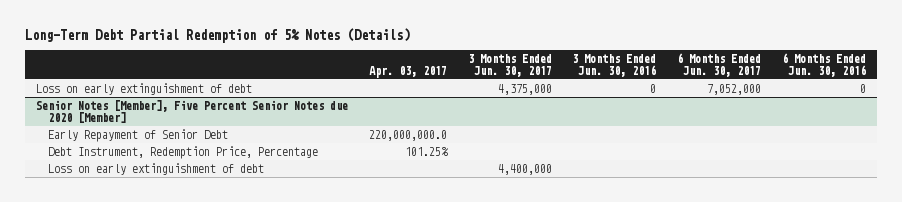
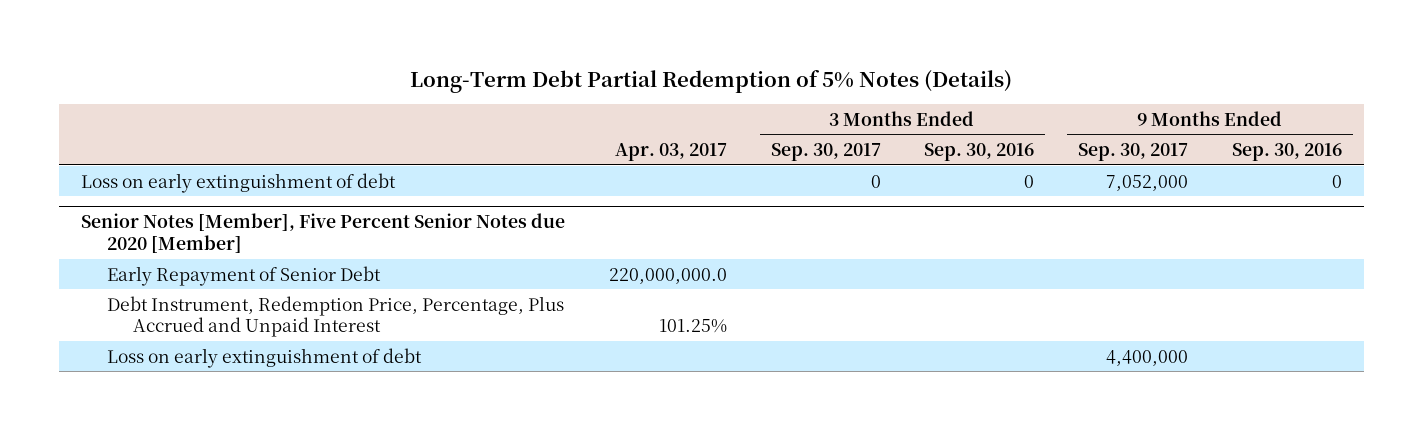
- | Apr. 03, 2017 | 3 Months Ended Jun. 30, 2017 | 3 Months Ended Jun. 30, 2016 | 6 Months Ended Jun. 30, 2017 | 6 Months Ended Jun. 30, 2016
+ | Apr. 03, 2017 | 3 Months Ended Sep. 30, 2017 | 3 Months Ended Sep. 30, 2016 | 9 Months Ended Sep. 30, 2017 | 9 Months Ended Sep. 30, 2016
@ Senior Notes [Member], Five Percent Senior Notes due 2020 [Member]
- Debt Instrument, Redemption Price, Percentage | 101.25% | | | |
+ Debt Instrument, Redemption Price, Percentage, Plus Accrued and Unpaid Interest | 101.25% | | | |

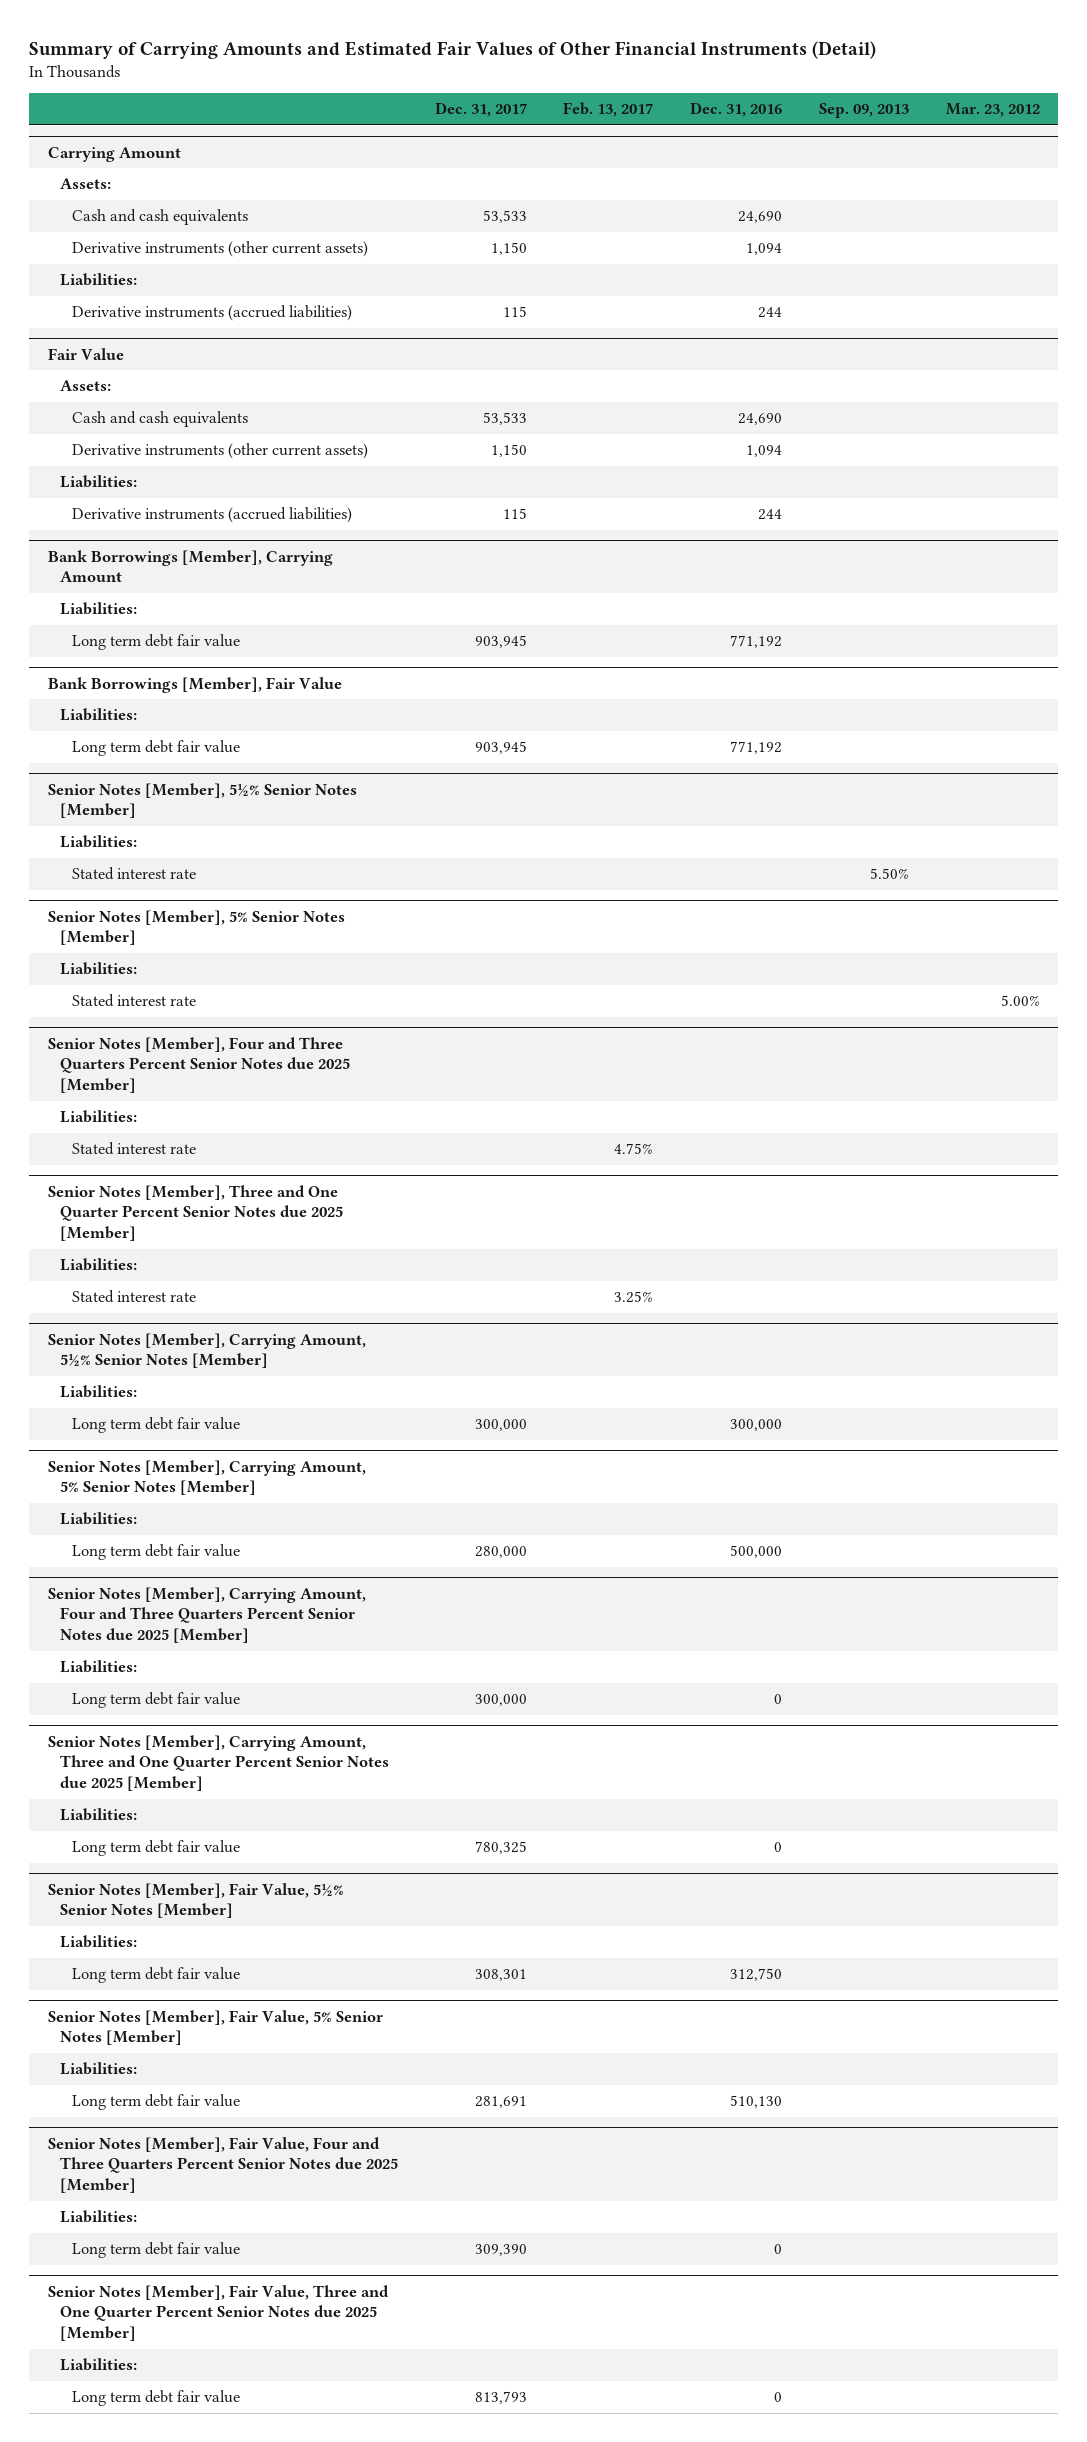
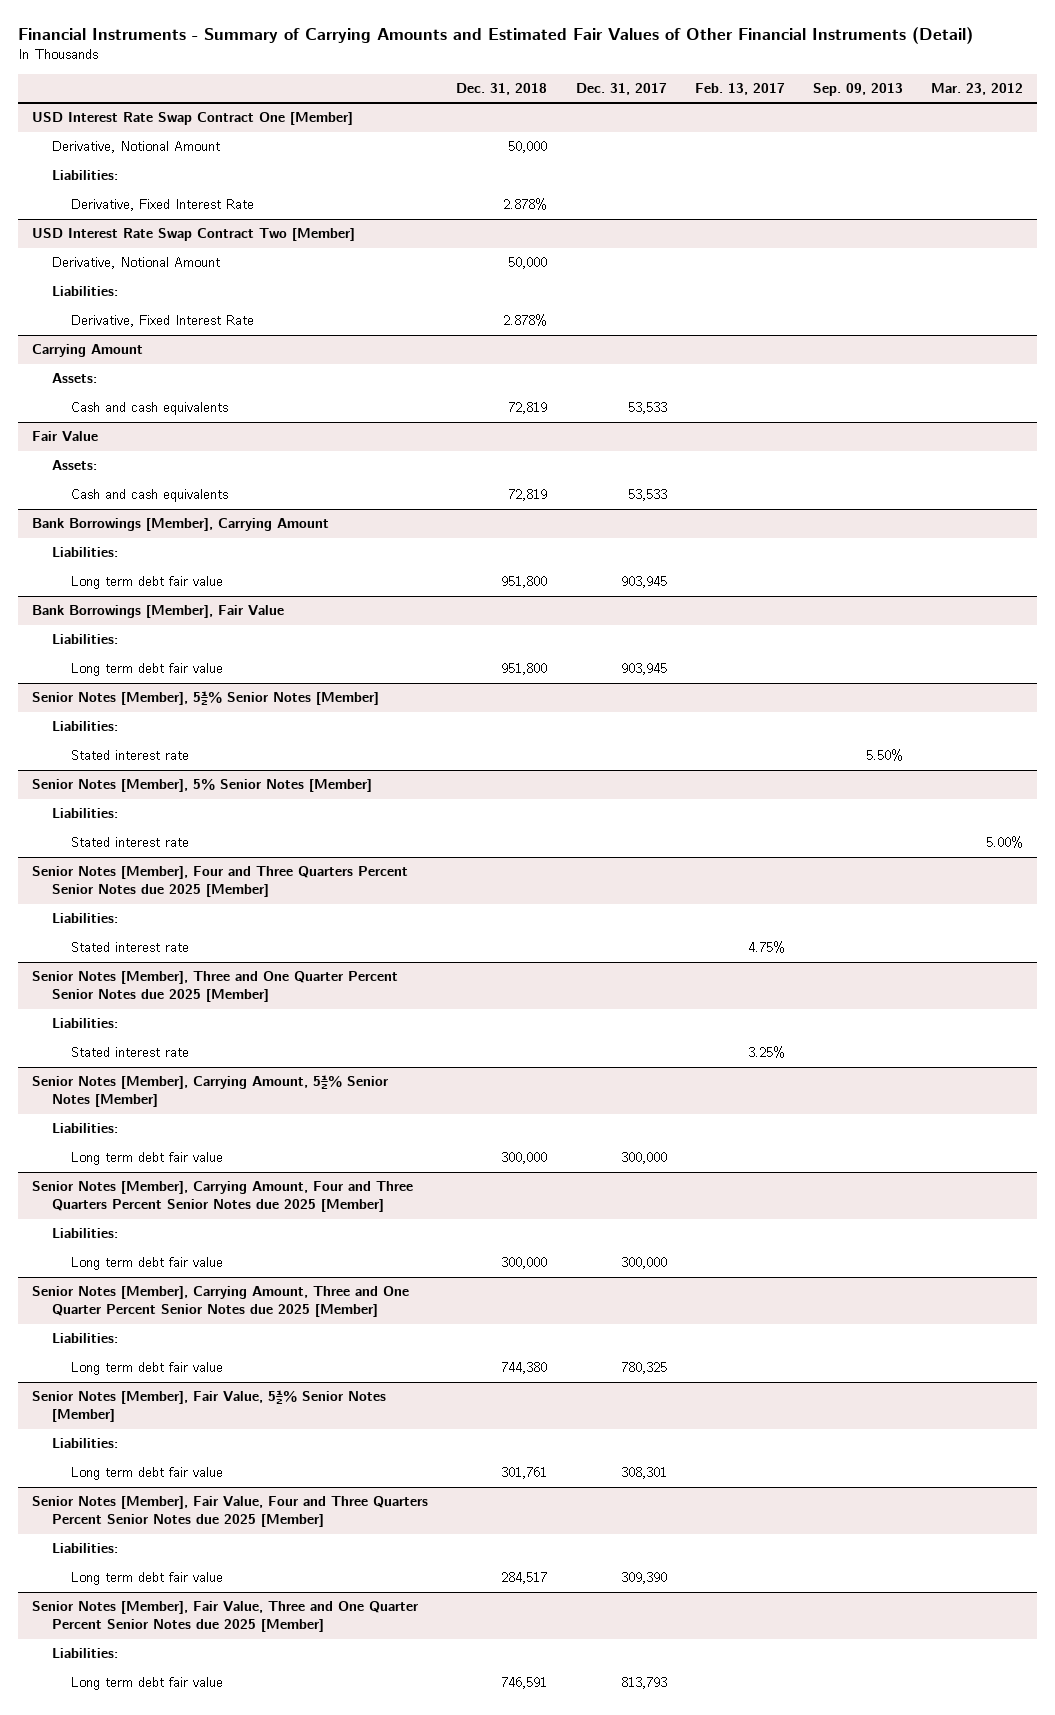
- Summary of Carrying Amounts and Estimated Fair Values of Other Financial Instruments (Detail)
+ Financial Instruments - Summary of Carrying Amounts and Estimated Fair Values of Other Financial Instruments (Detail)
- | Dec. 31, 2017 | Feb. 13, 2017 | Dec. 31, 2016 | Sep. 09, 2013 | Mar. 23, 2012
+ | Dec. 31, 2018 | Dec. 31, 2017 | Feb. 13, 2017 | Sep. 09, 2013 | Mar. 23, 2012
+ USD Interest Rate Swap Contract One [Member]
+ Derivative, Notional Amount | 50,000 | | | |
+ Liabilities:
+ Derivative, Fixed Interest Rate | 2.878% | | | |
+ USD Interest Rate Swap Contract Two [Member]
+ Derivative, Notional Amount | 50,000 | | | |
+ Liabilities:
+ Derivative, Fixed Interest Rate | 2.878% | | | |
@ Carrying Amount
- Derivative instruments (other current assets) | 1,150 | | 1,094 | |
- Liabilities:
- Derivative instruments (accrued liabilities) | 115 | | 244 | |
@ Fair Value
- Derivative instruments (other current assets) | 1,150 | | 1,094 | |
- Liabilities:
- Derivative instruments (accrued liabilities) | 115 | | 244 | |
- Senior Notes [Member], Carrying Amount, 5% Senior Notes [Member]
- Liabilities:
- Long term debt fair value | 280,000 | | 500,000 | |
- Senior Notes [Member], Fair Value, 5% Senior Notes [Member]
- Liabilities:
- Long term debt fair value | 281,691 | | 510,130 | |

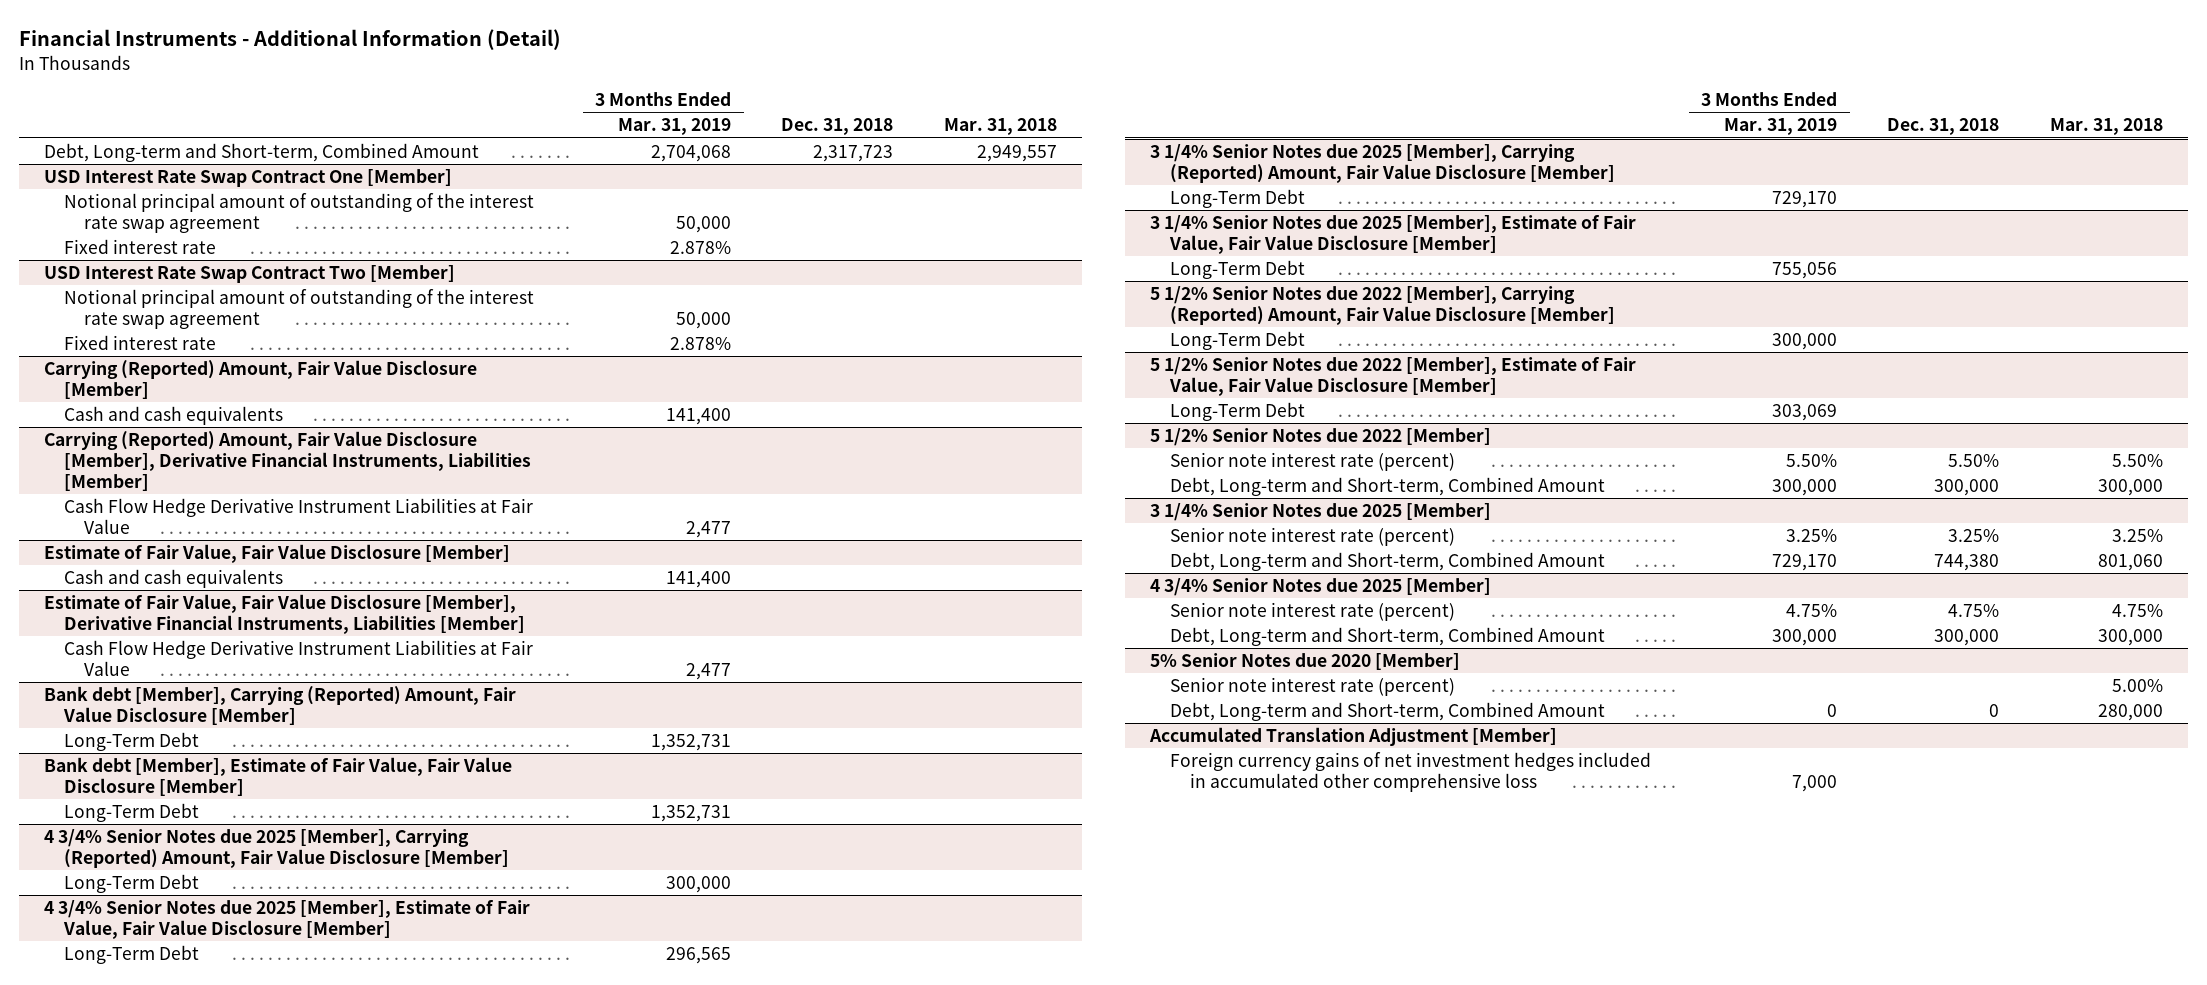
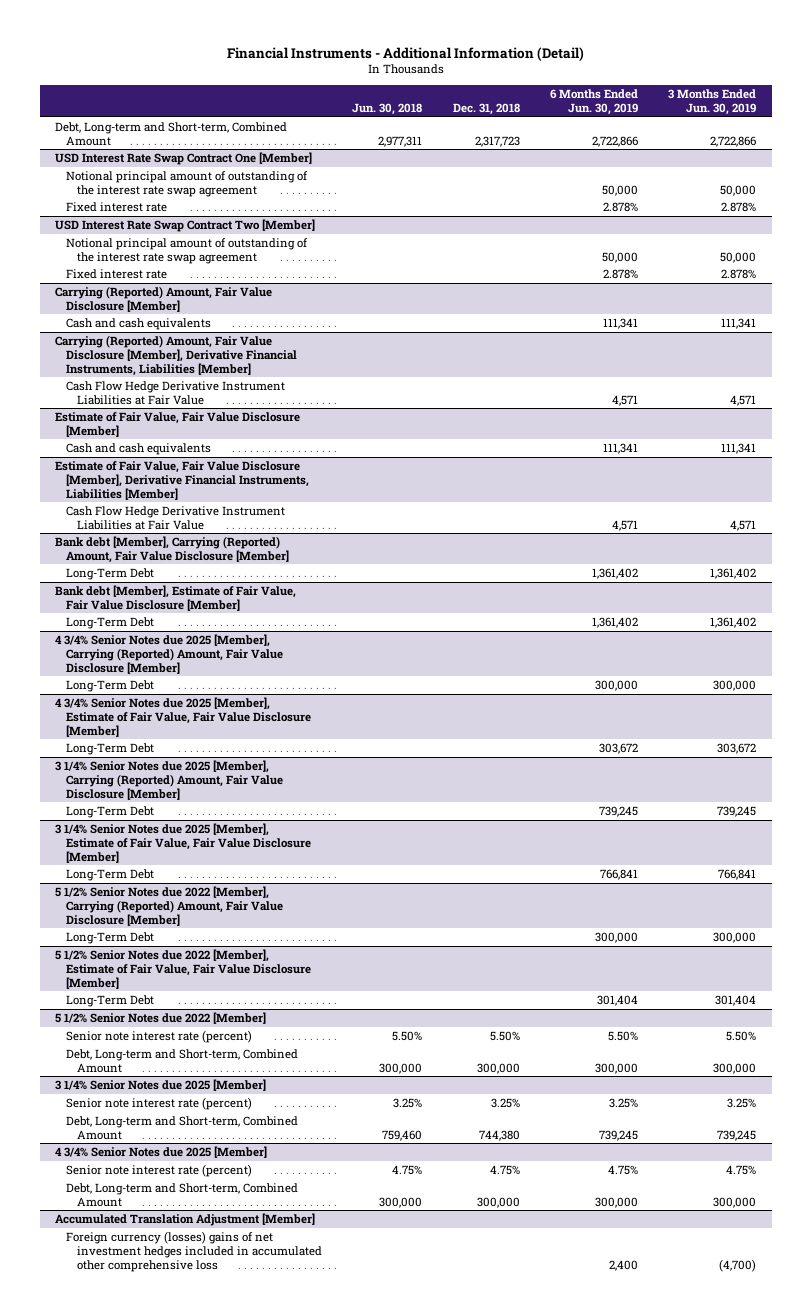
- | 3 Months Ended Mar. 31, 2019 | Dec. 31, 2018 | Mar. 31, 2018
+ | Jun. 30, 2018 | Dec. 31, 2018 | 6 Months Ended Jun. 30, 2019 | 3 Months Ended Jun. 30, 2019
- 5% Senior Notes due 2020 [Member]
- Senior note interest rate (percent) | | | 5.00%
- Debt, Long-term and Short-term, Combined Amount | 0 | 0 | 280,000
@ Accumulated Translation Adjustment [Member]
- Foreign currency gains of net investment hedges included in accumulated other comprehensive loss | 7,000 | |
+ Foreign currency (losses) gains of net investment hedges included in accumulated other comprehensive loss | | | 2,400 | (4,700)

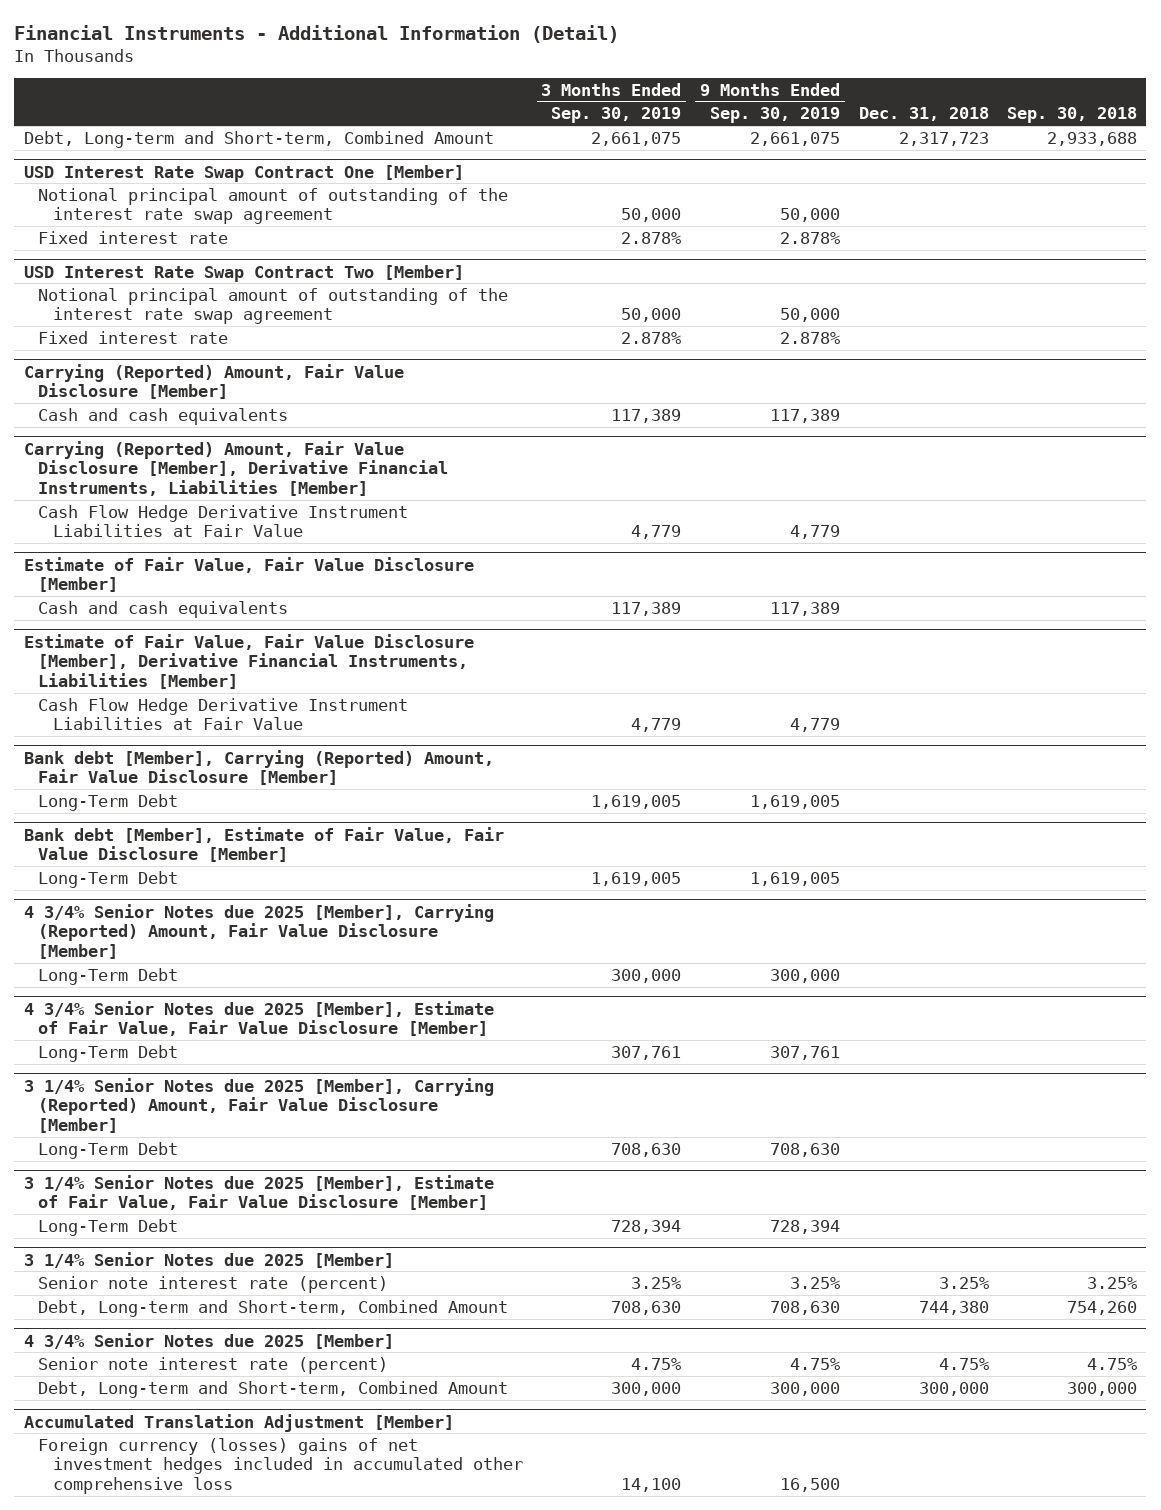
- | Jun. 30, 2018 | Dec. 31, 2018 | 6 Months Ended Jun. 30, 2019 | 3 Months Ended Jun. 30, 2019
+ | 3 Months Ended Sep. 30, 2019 | 9 Months Ended Sep. 30, 2019 | Dec. 31, 2018 | Sep. 30, 2018
- 5 1/2% Senior Notes due 2022 [Member], Carrying (Reported) Amount, Fair Value Disclosure [Member]
- Long-Term Debt | | | 300,000 | 300,000
- 5 1/2% Senior Notes due 2022 [Member], Estimate of Fair Value, Fair Value Disclosure [Member]
- Long-Term Debt | | | 301,404 | 301,404
- 5 1/2% Senior Notes due 2022 [Member]
- Senior note interest rate (percent) | 5.50% | 5.50% | 5.50% | 5.50%
- Debt, Long-term and Short-term, Combined Amount | 300,000 | 300,000 | 300,000 | 300,000

